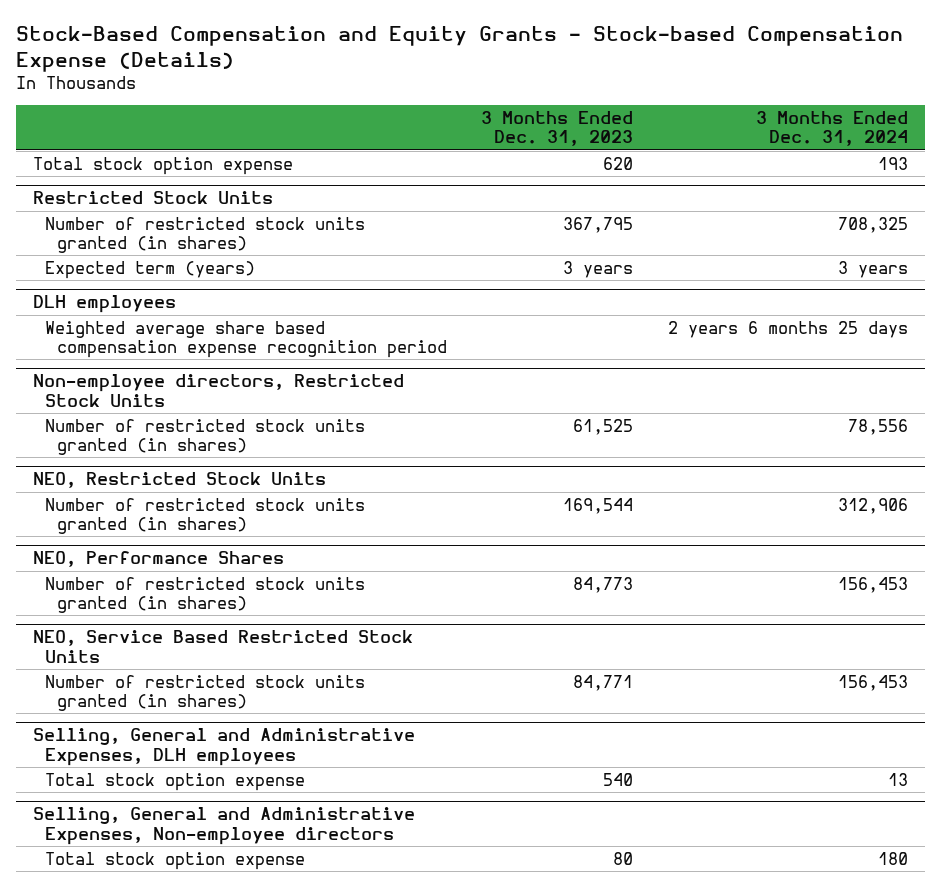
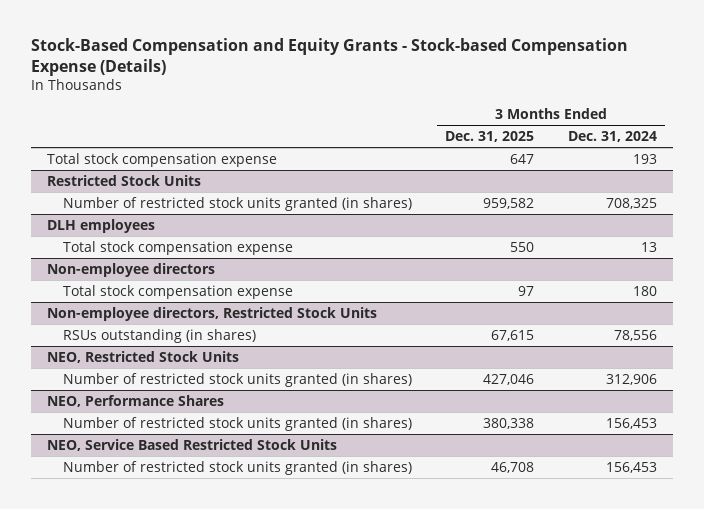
- | 3 Months Ended Dec. 31, 2023 | 3 Months Ended Dec. 31, 2024
+ | 3 Months Ended Dec. 31, 2025 | 3 Months Ended Dec. 31, 2024
- Total stock option expense | 620 | 193
+ Total stock compensation expense | 647 | 193
@ Restricted Stock Units
- Expected term (years) | 3 years | 3 years
@ DLH employees
- Weighted average share based compensation expense recognition period | | 2 years 6 months 25 days
+ Total stock compensation expense | 550 | 13
+ Non-employee directors
+ Total stock compensation expense | 97 | 180
@ Non-employee directors, Restricted Stock Units
- Number of restricted stock units granted (in shares) | 61,525 | 78,556
+ RSUs outstanding (in shares) | 67,615 | 78,556
- Selling, General and Administrative Expenses, DLH employees
- Total stock option expense | 540 | 13
- Selling, General and Administrative Expenses, Non-employee directors
- Total stock option expense | 80 | 180

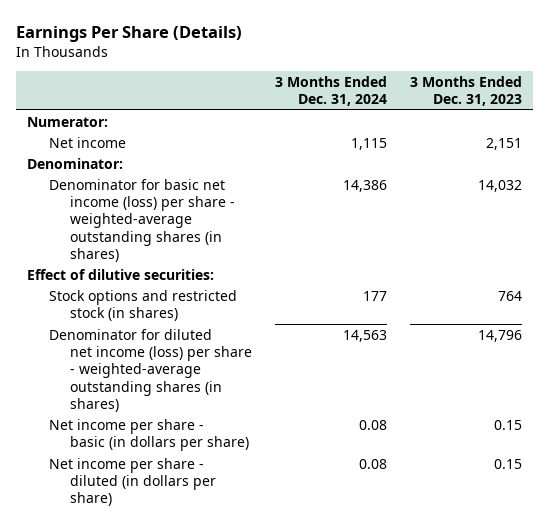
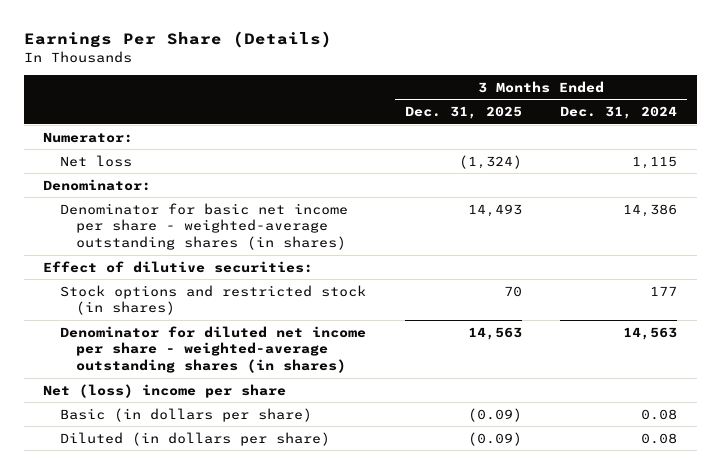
- | 3 Months Ended Dec. 31, 2024 | 3 Months Ended Dec. 31, 2023
+ | 3 Months Ended Dec. 31, 2025 | 3 Months Ended Dec. 31, 2024
- Net income | 1,115 | 2,151
+ Net loss | (1,324) | 1,115
- Denominator for basic net income (loss) per share - weighted-average outstanding shares (in shares) | 14,386 | 14,032
+ Denominator for basic net income per share - weighted-average outstanding shares (in shares) | 14,493 | 14,386
- Denominator for diluted net income (loss) per share - weighted-average outstanding shares (in shares) | 14,563 | 14,796
- Net income per share - basic (in dollars per share) | 0.08 | 0.15
- Net income per share - diluted (in dollars per share) | 0.08 | 0.15
+ Denominator for diluted net income per share - weighted-average outstanding shares (in shares) | 14,563 | 14,563
+ Net (loss) income per share
+ Basic (in dollars per share) | (0.09) | 0.08
+ Diluted (in dollars per share) | (0.09) | 0.08

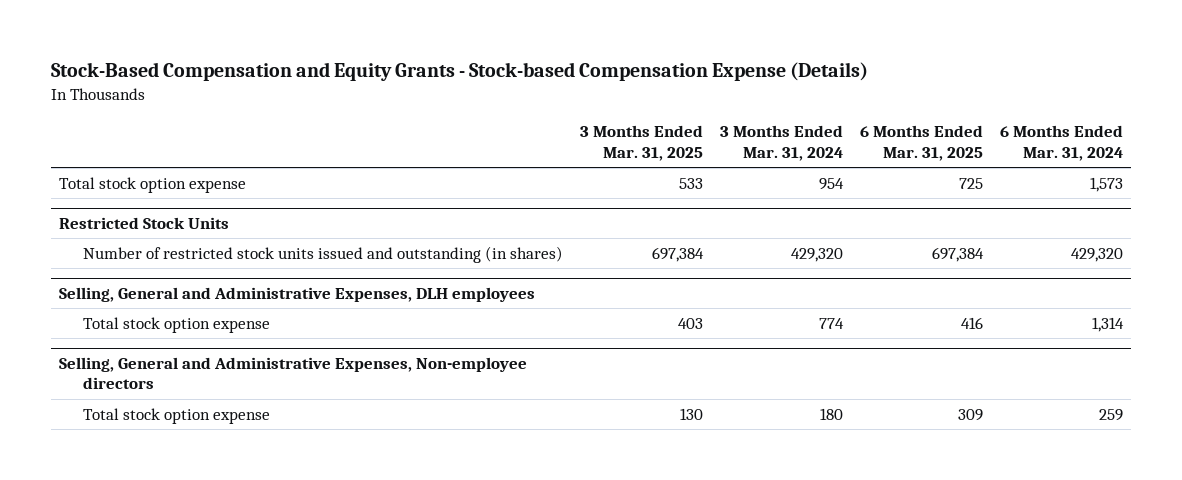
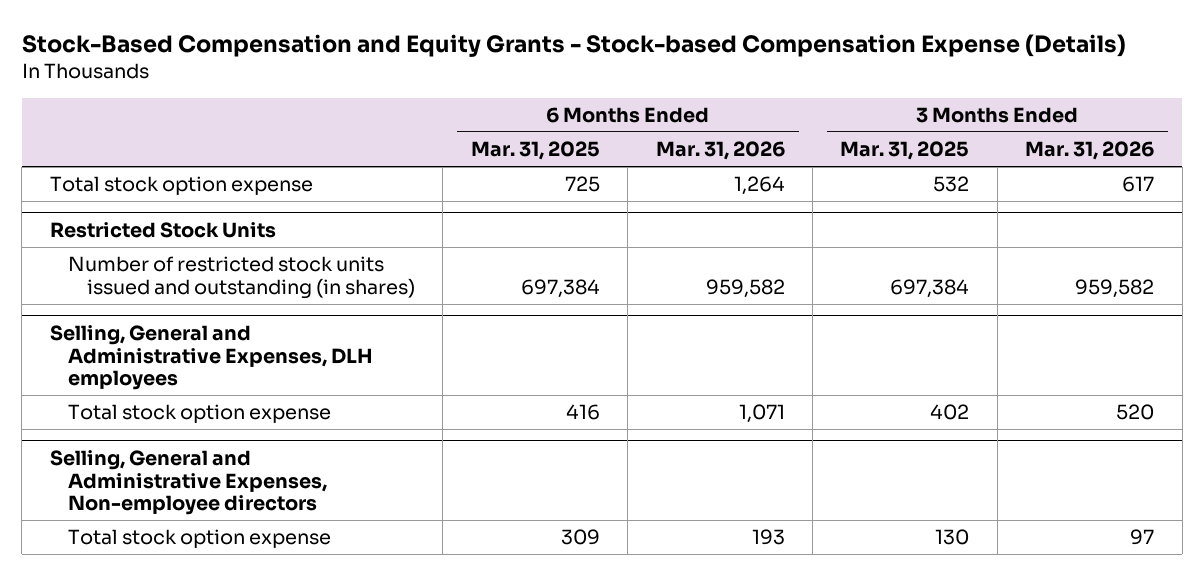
- | 3 Months Ended Mar. 31, 2025 | 3 Months Ended Mar. 31, 2024 | 6 Months Ended Mar. 31, 2025 | 6 Months Ended Mar. 31, 2024
+ | 6 Months Ended Mar. 31, 2025 | 6 Months Ended Mar. 31, 2026 | 3 Months Ended Mar. 31, 2025 | 3 Months Ended Mar. 31, 2026
- Total stock option expense | 533 | 954 | 725 | 1,573
+ Total stock option expense | 725 | 1,264 | 532 | 617
@ Selling, General and Administrative Expenses, DLH employees
- Total stock option expense | 403 | 774 | 416 | 1,314
+ Total stock option expense | 416 | 1,071 | 402 | 520

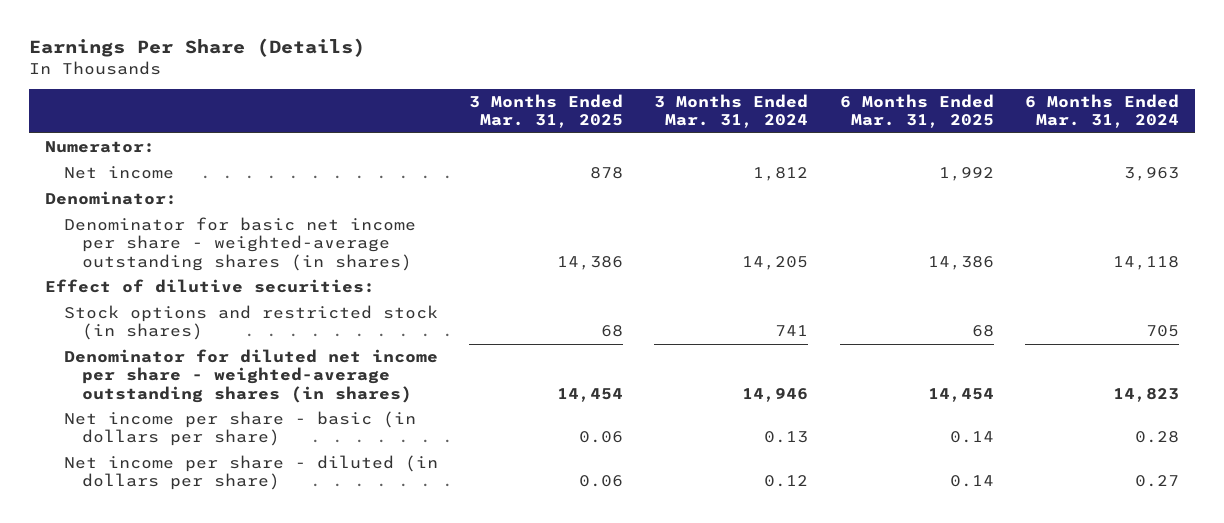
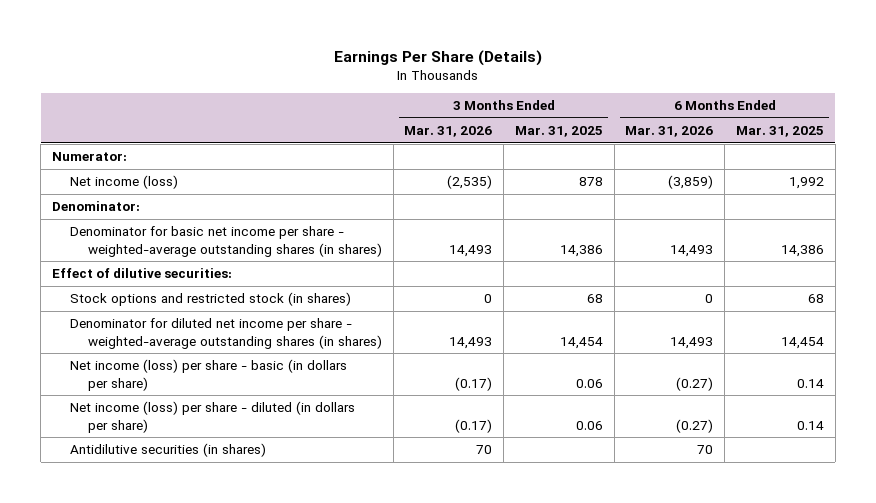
- | 3 Months Ended Mar. 31, 2025 | 3 Months Ended Mar. 31, 2024 | 6 Months Ended Mar. 31, 2025 | 6 Months Ended Mar. 31, 2024
+ | 3 Months Ended Mar. 31, 2026 | 3 Months Ended Mar. 31, 2025 | 6 Months Ended Mar. 31, 2026 | 6 Months Ended Mar. 31, 2025
- Net income | 878 | 1,812 | 1,992 | 3,963
+ Net income (loss) | (2,535) | 878 | (3,859) | 1,992
- Net income per share - basic (in dollars per share) | 0.06 | 0.13 | 0.14 | 0.28
- Net income per share - diluted (in dollars per share) | 0.06 | 0.12 | 0.14 | 0.27
+ Net income (loss) per share - basic (in dollars per share) | (0.17) | 0.06 | (0.27) | 0.14
+ Net income (loss) per share - diluted (in dollars per share) | (0.17) | 0.06 | (0.27) | 0.14
+ Antidilutive securities (in shares) | 70 | | 70 |

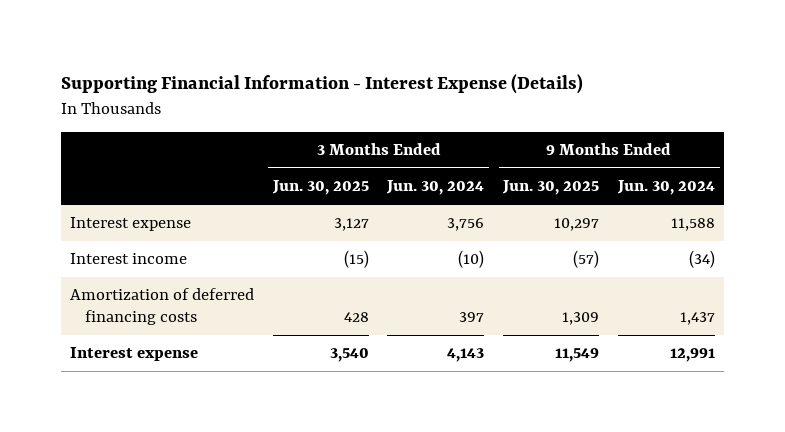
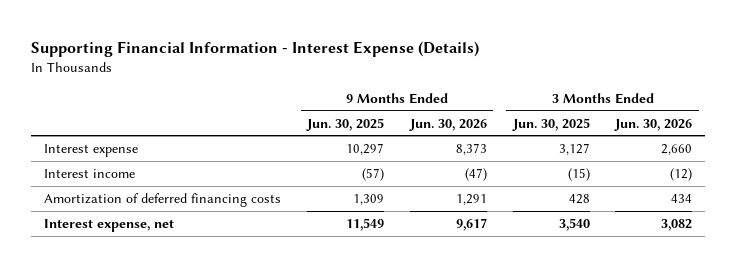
- | 3 Months Ended Jun. 30, 2025 | 3 Months Ended Jun. 30, 2024 | 9 Months Ended Jun. 30, 2025 | 9 Months Ended Jun. 30, 2024
+ | 9 Months Ended Jun. 30, 2025 | 9 Months Ended Jun. 30, 2026 | 3 Months Ended Jun. 30, 2025 | 3 Months Ended Jun. 30, 2026
- Interest expense | 3,540 | 4,143 | 11,549 | 12,991
+ Interest expense, net | 11,549 | 9,617 | 3,540 | 3,082

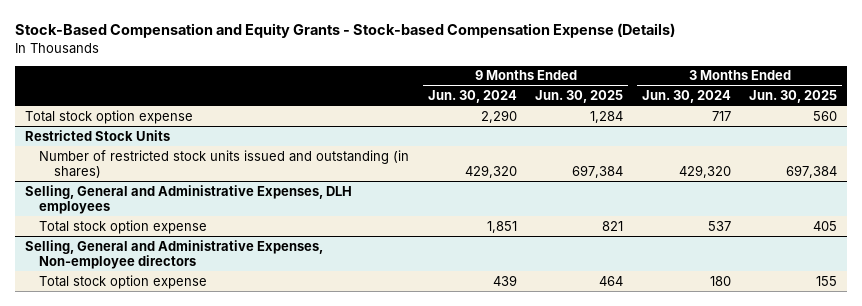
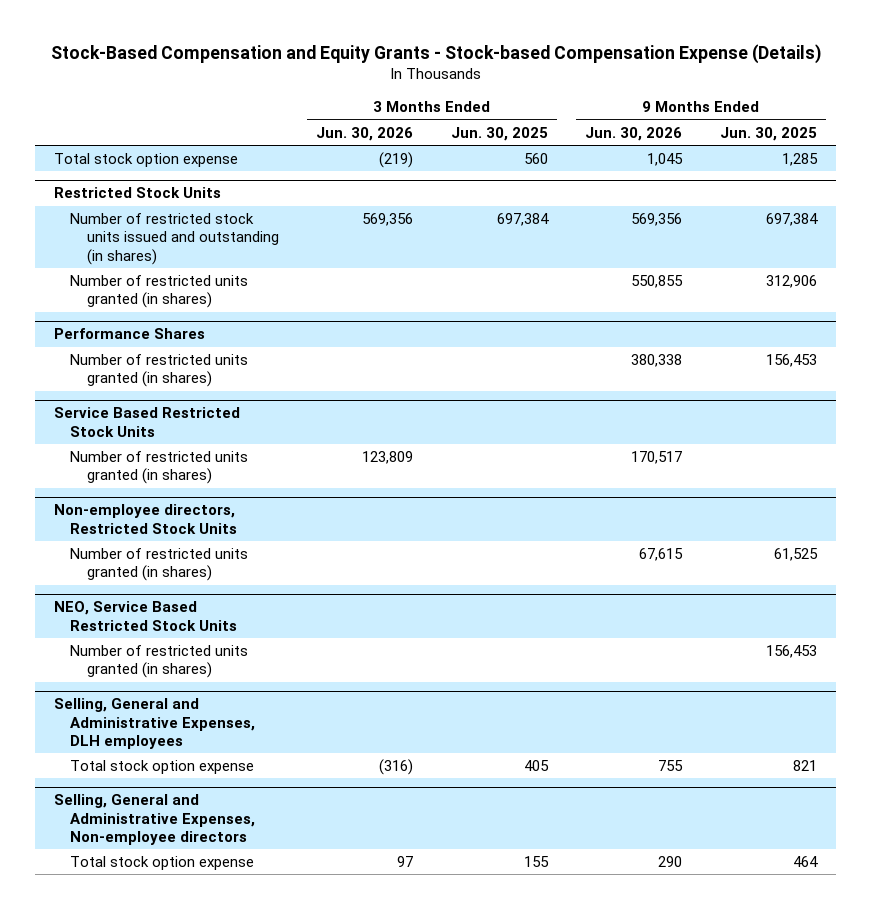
- | 9 Months Ended Jun. 30, 2024 | 9 Months Ended Jun. 30, 2025 | 3 Months Ended Jun. 30, 2024 | 3 Months Ended Jun. 30, 2025
+ | 3 Months Ended Jun. 30, 2026 | 3 Months Ended Jun. 30, 2025 | 9 Months Ended Jun. 30, 2026 | 9 Months Ended Jun. 30, 2025
- Total stock option expense | 2,290 | 1,284 | 717 | 560
+ Total stock option expense | (219) | 560 | 1,045 | 1,285
@ Restricted Stock Units
+ Number of restricted units granted (in shares) | | | 550,855 | 312,906
+ Performance Shares
+ Number of restricted units granted (in shares) | | | 380,338 | 156,453
+ Service Based Restricted Stock Units
+ Number of restricted units granted (in shares) | 123,809 | | 170,517 |
+ Non-employee directors, Restricted Stock Units
+ Number of restricted units granted (in shares) | | | 67,615 | 61,525
+ NEO, Service Based Restricted Stock Units
+ Number of restricted units granted (in shares) | | | | 156,453

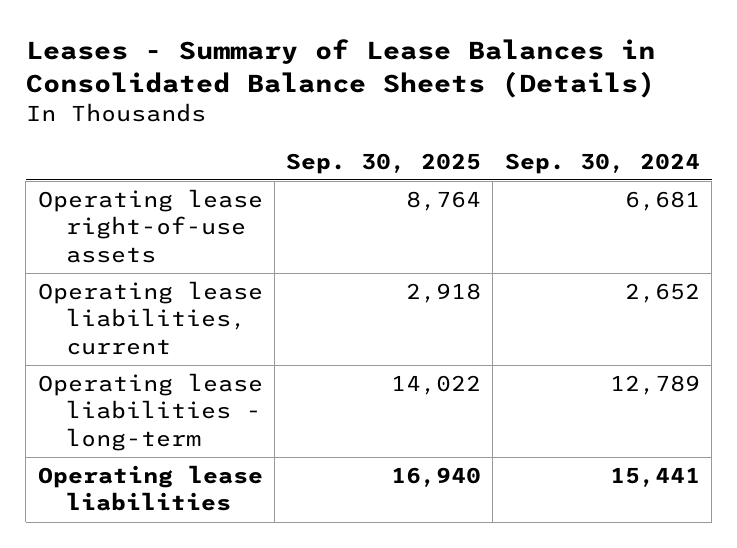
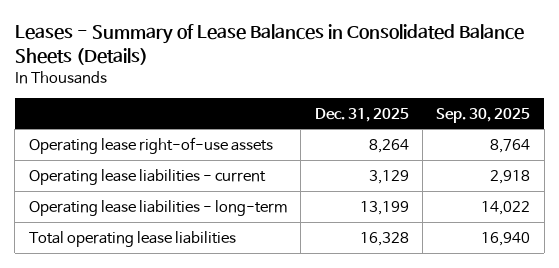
- | Sep. 30, 2025 | Sep. 30, 2024
+ | Dec. 31, 2025 | Sep. 30, 2025
- Operating lease liabilities, current | 2,918 | 2,652
+ Operating lease liabilities - current | 3,129 | 2,918
- Operating lease liabilities | 16,940 | 15,441
+ Total operating lease liabilities | 16,328 | 16,940

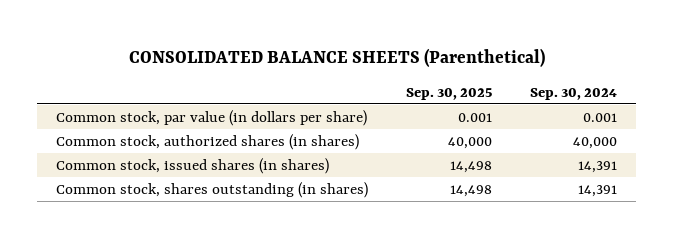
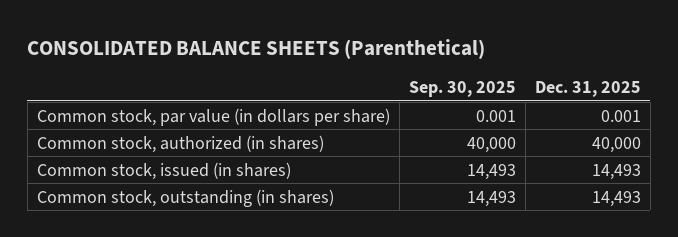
- | Sep. 30, 2025 | Sep. 30, 2024
+ | Sep. 30, 2025 | Dec. 31, 2025
- Common stock, authorized shares (in shares) | 40,000 | 40,000
- Common stock, issued shares (in shares) | 14,498 | 14,391
- Common stock, shares outstanding (in shares) | 14,498 | 14,391
+ Common stock, authorized (in shares) | 40,000 | 40,000
+ Common stock, issued (in shares) | 14,493 | 14,493
+ Common stock, outstanding (in shares) | 14,493 | 14,493

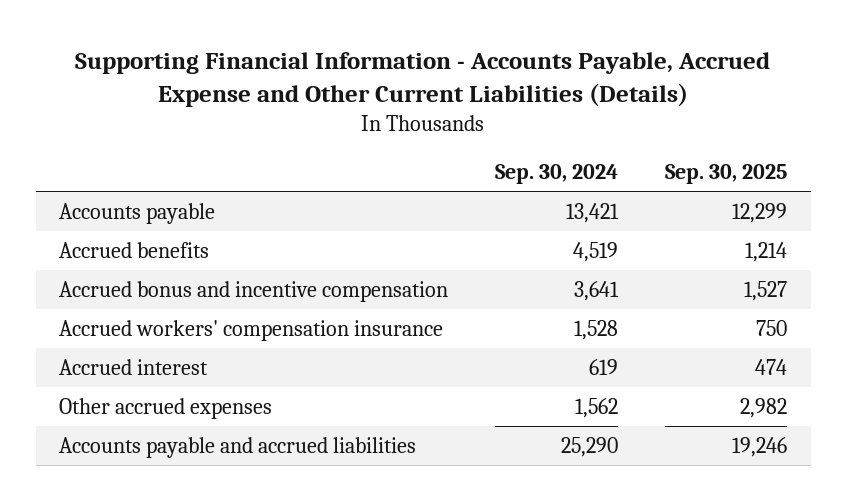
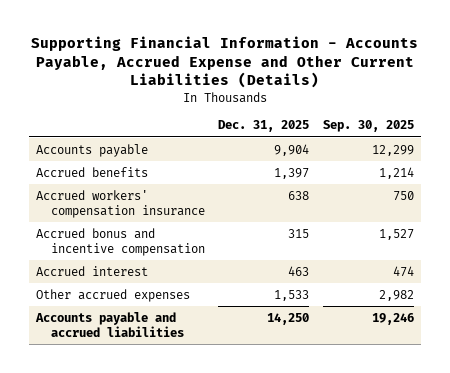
- | Sep. 30, 2024 | Sep. 30, 2025
+ | Dec. 31, 2025 | Sep. 30, 2025
moved down: Accrued bonus and incentive compensation | 315 | 1,527

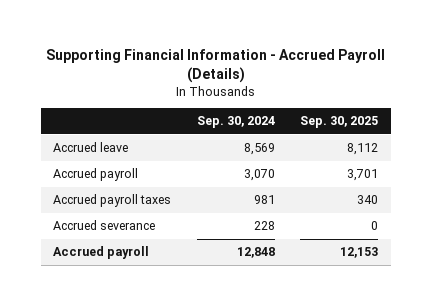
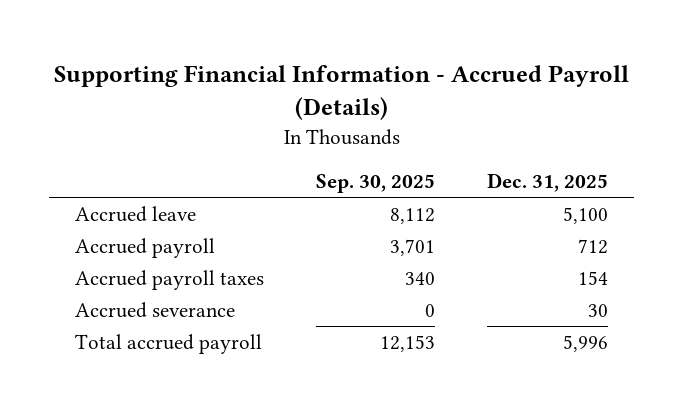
- | Sep. 30, 2024 | Sep. 30, 2025
+ | Sep. 30, 2025 | Dec. 31, 2025
- Accrued payroll | 12,848 | 12,153
+ Total accrued payroll | 12,153 | 5,996

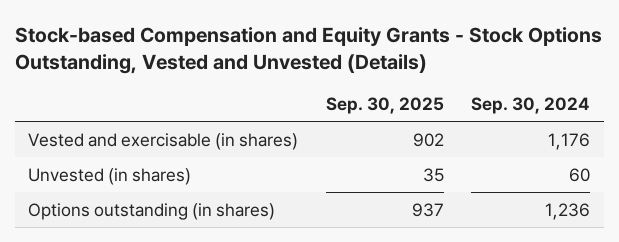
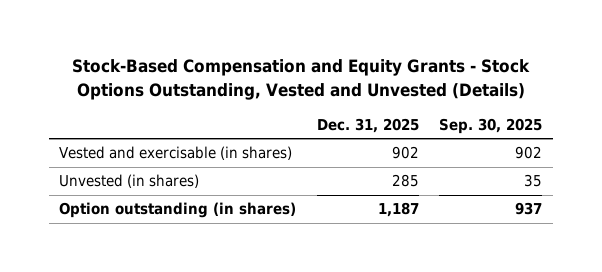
- Stock-based Compensation and Equity Grants - Stock Options Outstanding, Vested and Unvested (Details)
+ Stock-Based Compensation and Equity Grants - Stock Options Outstanding, Vested and Unvested (Details)
- | Sep. 30, 2025 | Sep. 30, 2024
+ | Dec. 31, 2025 | Sep. 30, 2025
- Options outstanding (in shares) | 937 | 1,236
+ Option outstanding (in shares) | 1,187 | 937

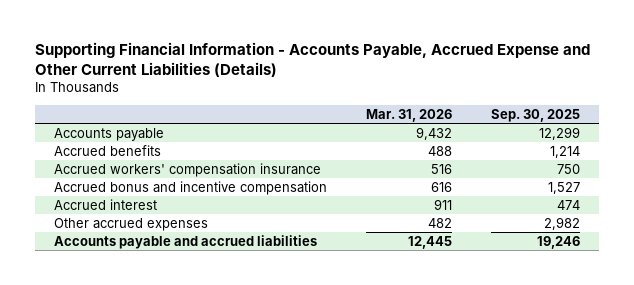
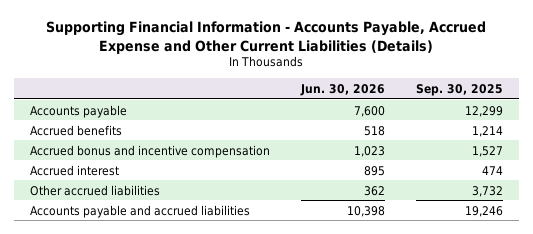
- | Mar. 31, 2026 | Sep. 30, 2025
+ | Jun. 30, 2026 | Sep. 30, 2025
- Accrued workers' compensation insurance | 516 | 750
- Other accrued expenses | 482 | 2,982
+ Other accrued liabilities | 362 | 3,732

